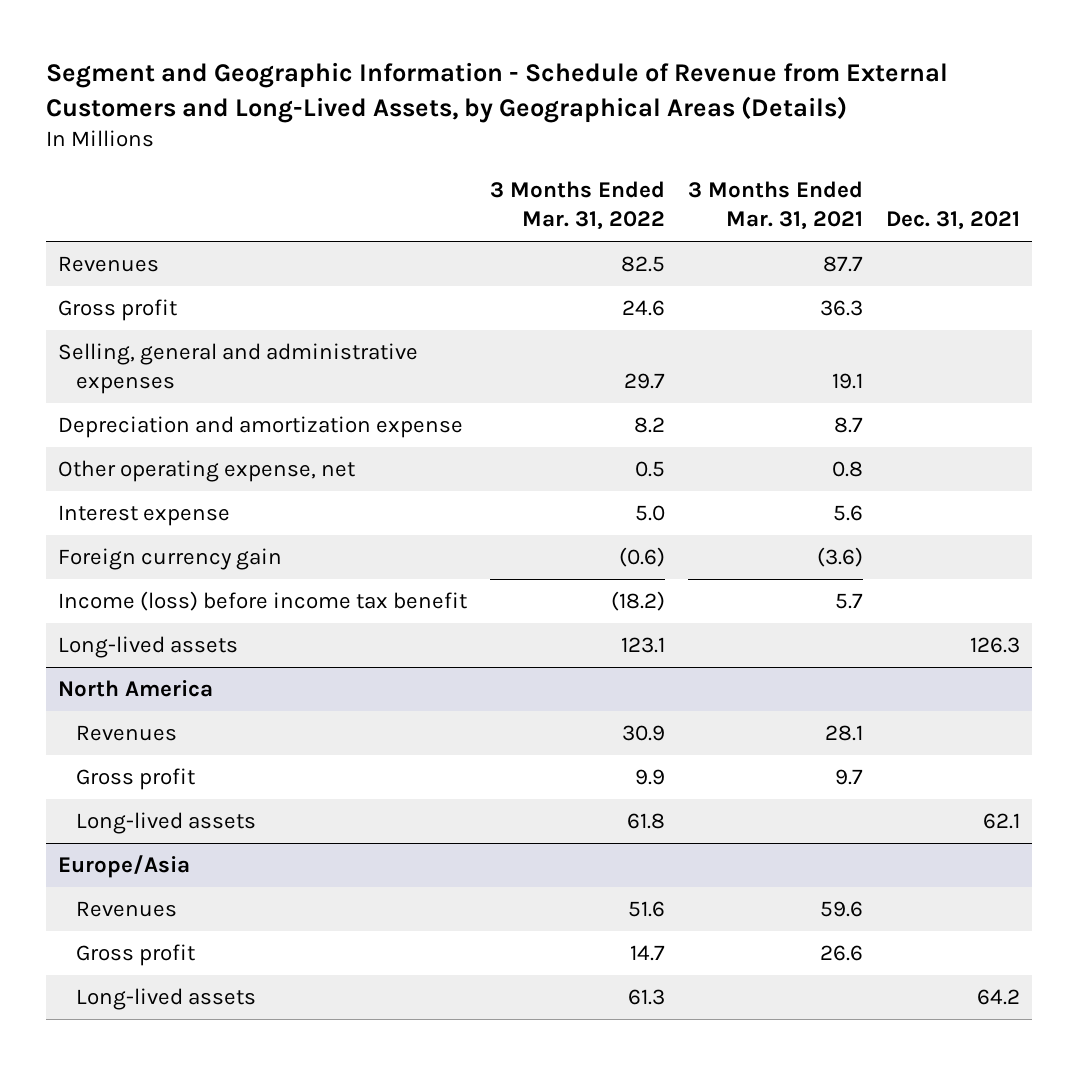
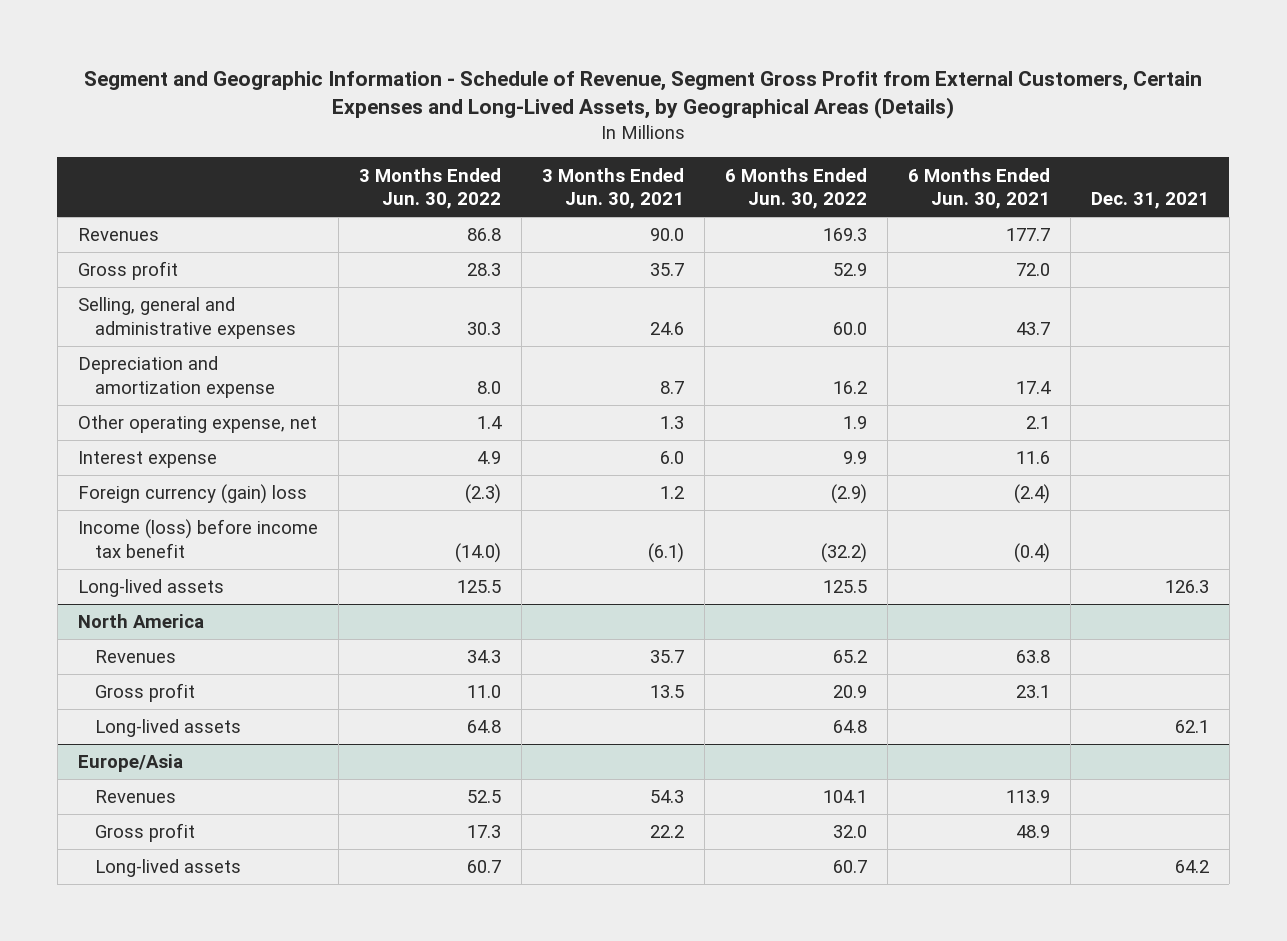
- Segment and Geographic Information - Schedule of Revenue from External Customers and Long-Lived Assets, by Geographical Areas (Details)
+ Segment and Geographic Information - Schedule of Revenue, Segment Gross Profit from External Customers, Certain Expenses and Long-Lived Assets, by Geographical Areas (Details)
- | 3 Months Ended Mar. 31, 2022 | 3 Months Ended Mar. 31, 2021 | Dec. 31, 2021
+ | 3 Months Ended Jun. 30, 2022 | 3 Months Ended Jun. 30, 2021 | 6 Months Ended Jun. 30, 2022 | 6 Months Ended Jun. 30, 2021 | Dec. 31, 2021
- Foreign currency gain | (0.6) | (3.6) |
+ Foreign currency (gain) loss | (2.3) | 1.2 | (2.9) | (2.4) |

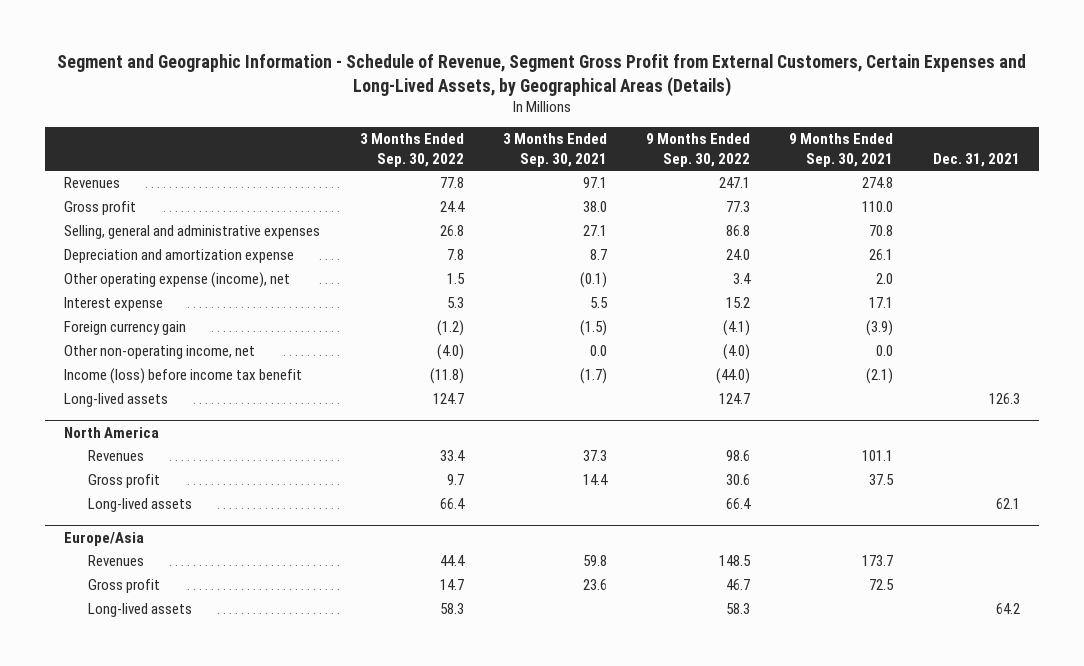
- | 3 Months Ended Jun. 30, 2022 | 3 Months Ended Jun. 30, 2021 | 6 Months Ended Jun. 30, 2022 | 6 Months Ended Jun. 30, 2021 | Dec. 31, 2021
+ | 3 Months Ended Sep. 30, 2022 | 3 Months Ended Sep. 30, 2021 | 9 Months Ended Sep. 30, 2022 | 9 Months Ended Sep. 30, 2021 | Dec. 31, 2021
- Other operating expense, net | 1.4 | 1.3 | 1.9 | 2.1 |
+ Other operating expense (income), net | 1.5 | (0.1) | 3.4 | 2.0 |
- Foreign currency (gain) loss | (2.3) | 1.2 | (2.9) | (2.4) |
+ Foreign currency gain | (1.2) | (1.5) | (4.1) | (3.9) |
+ Other non-operating income, net | (4.0) | 0.0 | (4.0) | 0.0 |

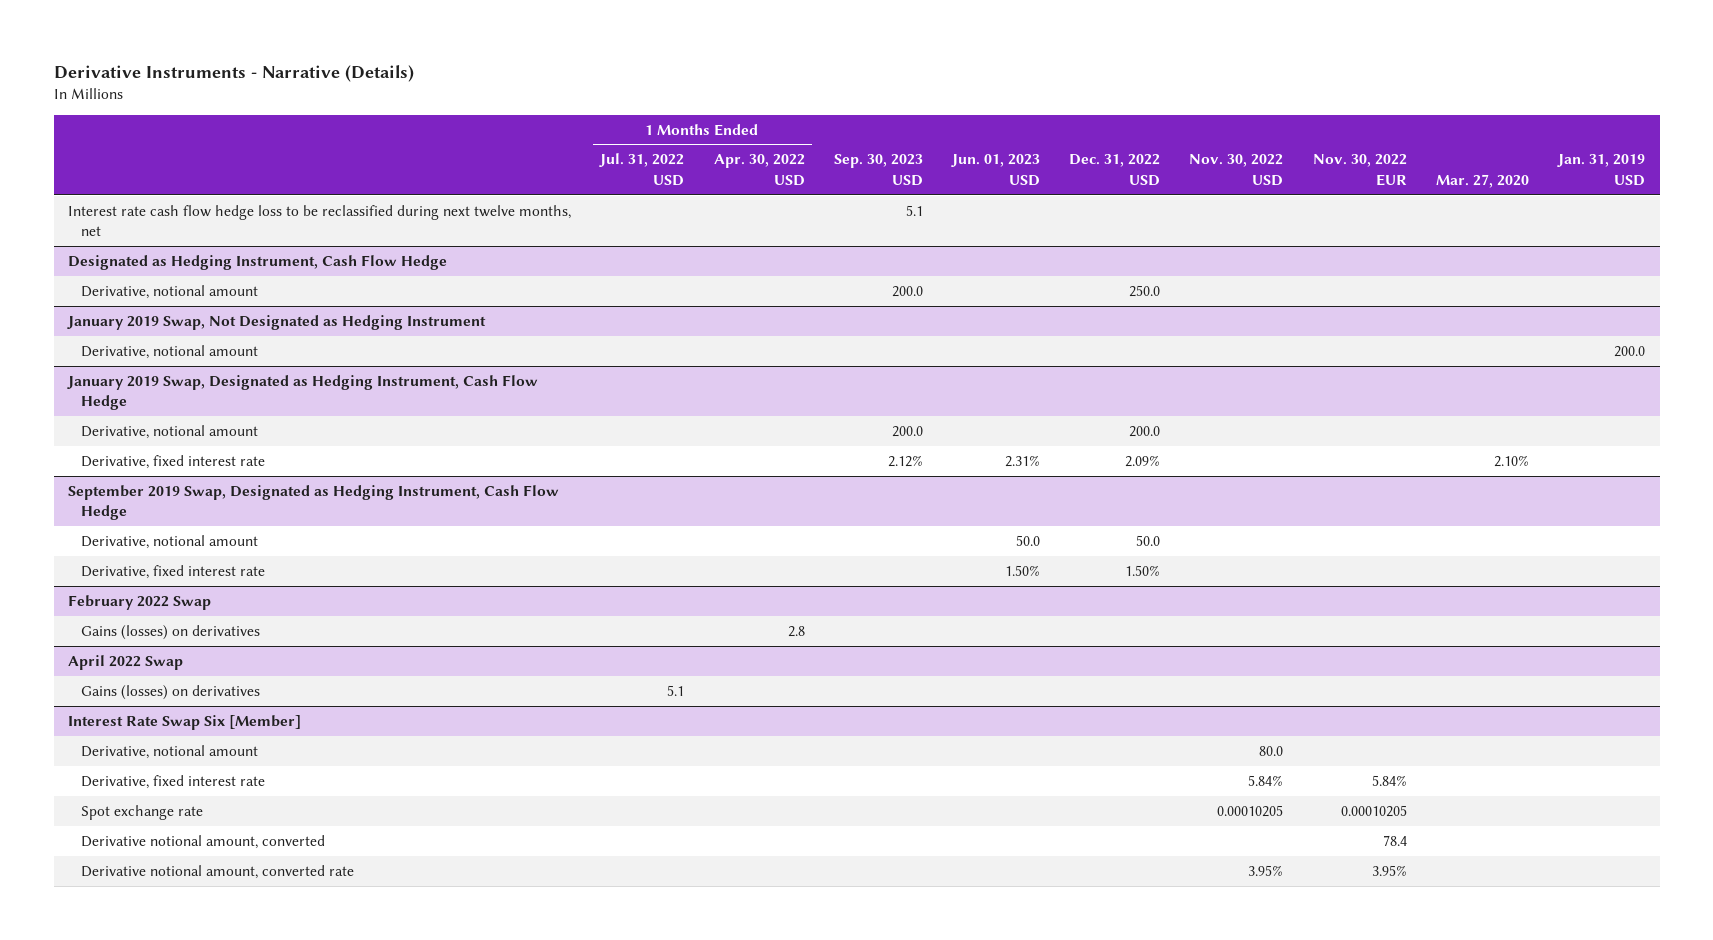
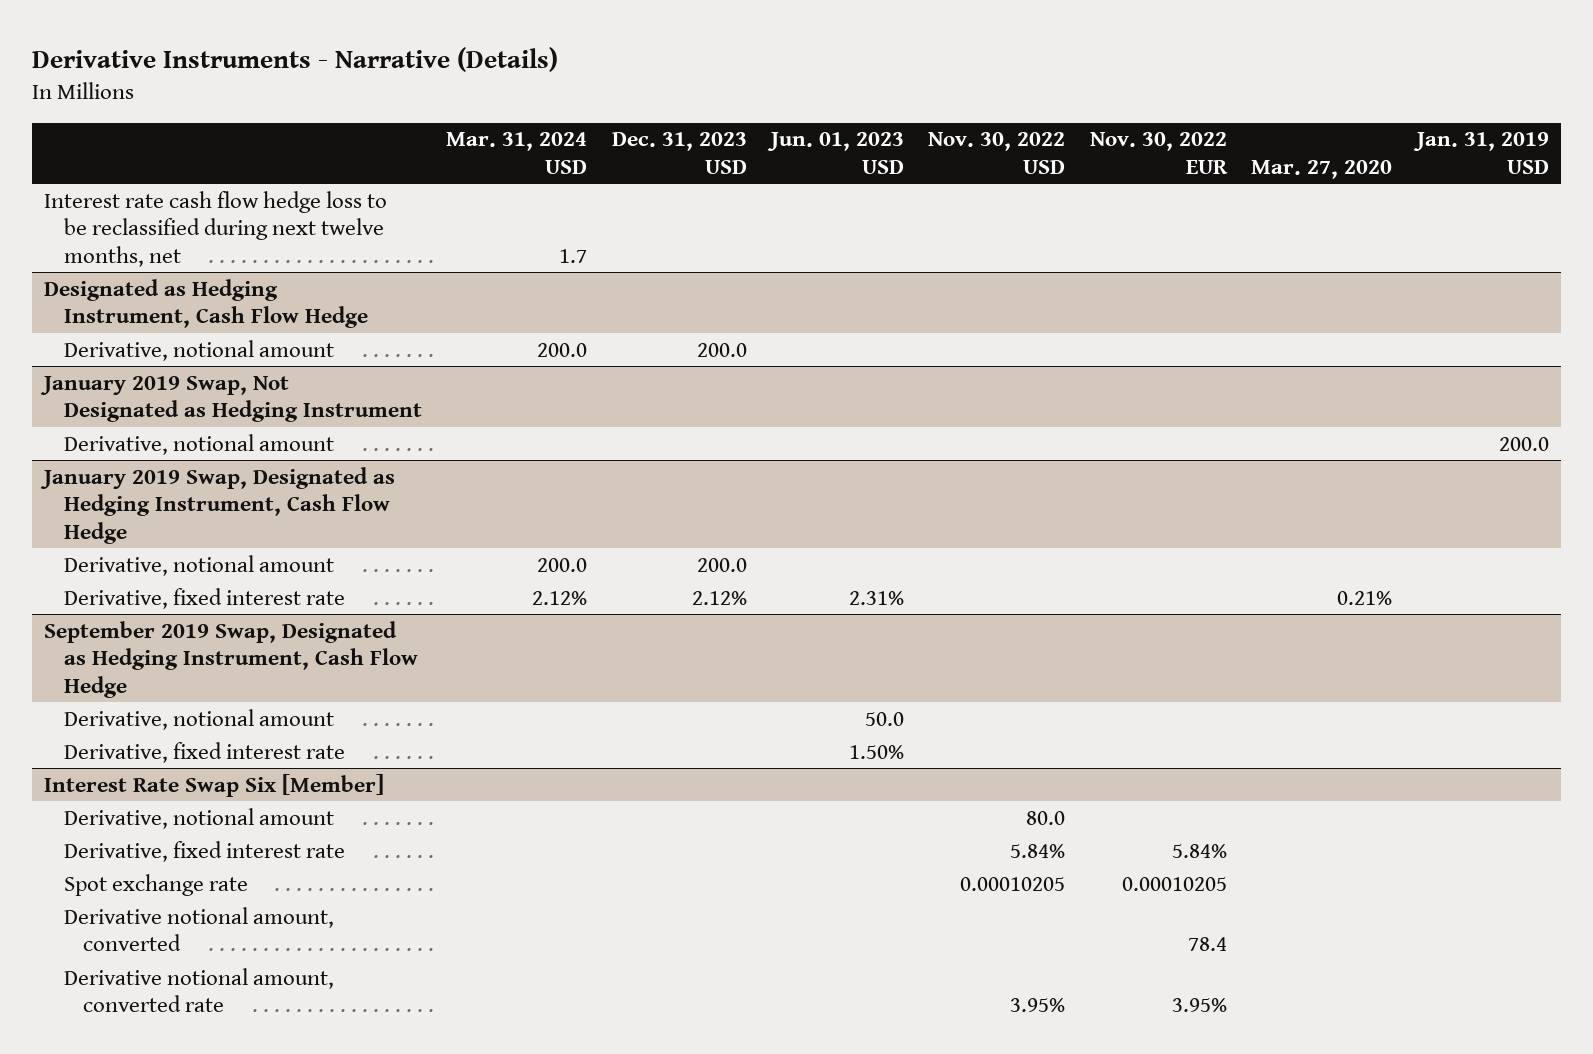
- | 1 Months Ended Jul. 31, 2022 USD | 1 Months Ended Apr. 30, 2022 USD | Sep. 30, 2023 USD | Jun. 01, 2023 USD | Dec. 31, 2022 USD | Nov. 30, 2022 USD | Nov. 30, 2022 EUR | Mar. 27, 2020 | Jan. 31, 2019 USD
+ | Mar. 31, 2024 USD | Dec. 31, 2023 USD | Jun. 01, 2023 USD | Nov. 30, 2022 USD | Nov. 30, 2022 EUR | Mar. 27, 2020 | Jan. 31, 2019 USD
@ January 2019 Swap, Designated as Hedging Instrument, Cash Flow Hedge
- Derivative, fixed interest rate | | | 2.12% | 2.31% | 2.09% | | | 2.10% |
+ Derivative, fixed interest rate | 2.12% | 2.12% | 2.31% | | | 0.21% |
- February 2022 Swap
- Gains (losses) on derivatives | | 2.8 | | | | | | |
- April 2022 Swap
- Gains (losses) on derivatives | 5.1 | | | | | | | |

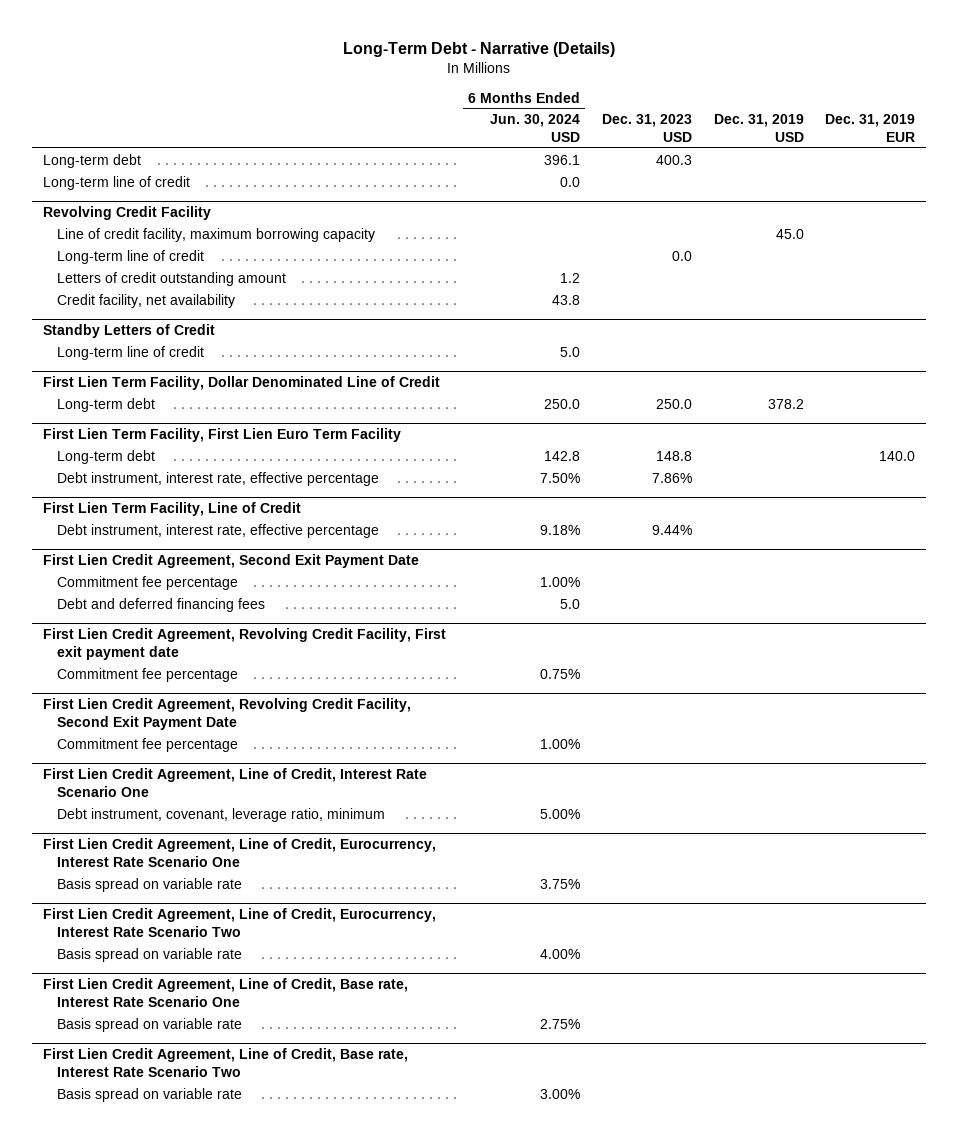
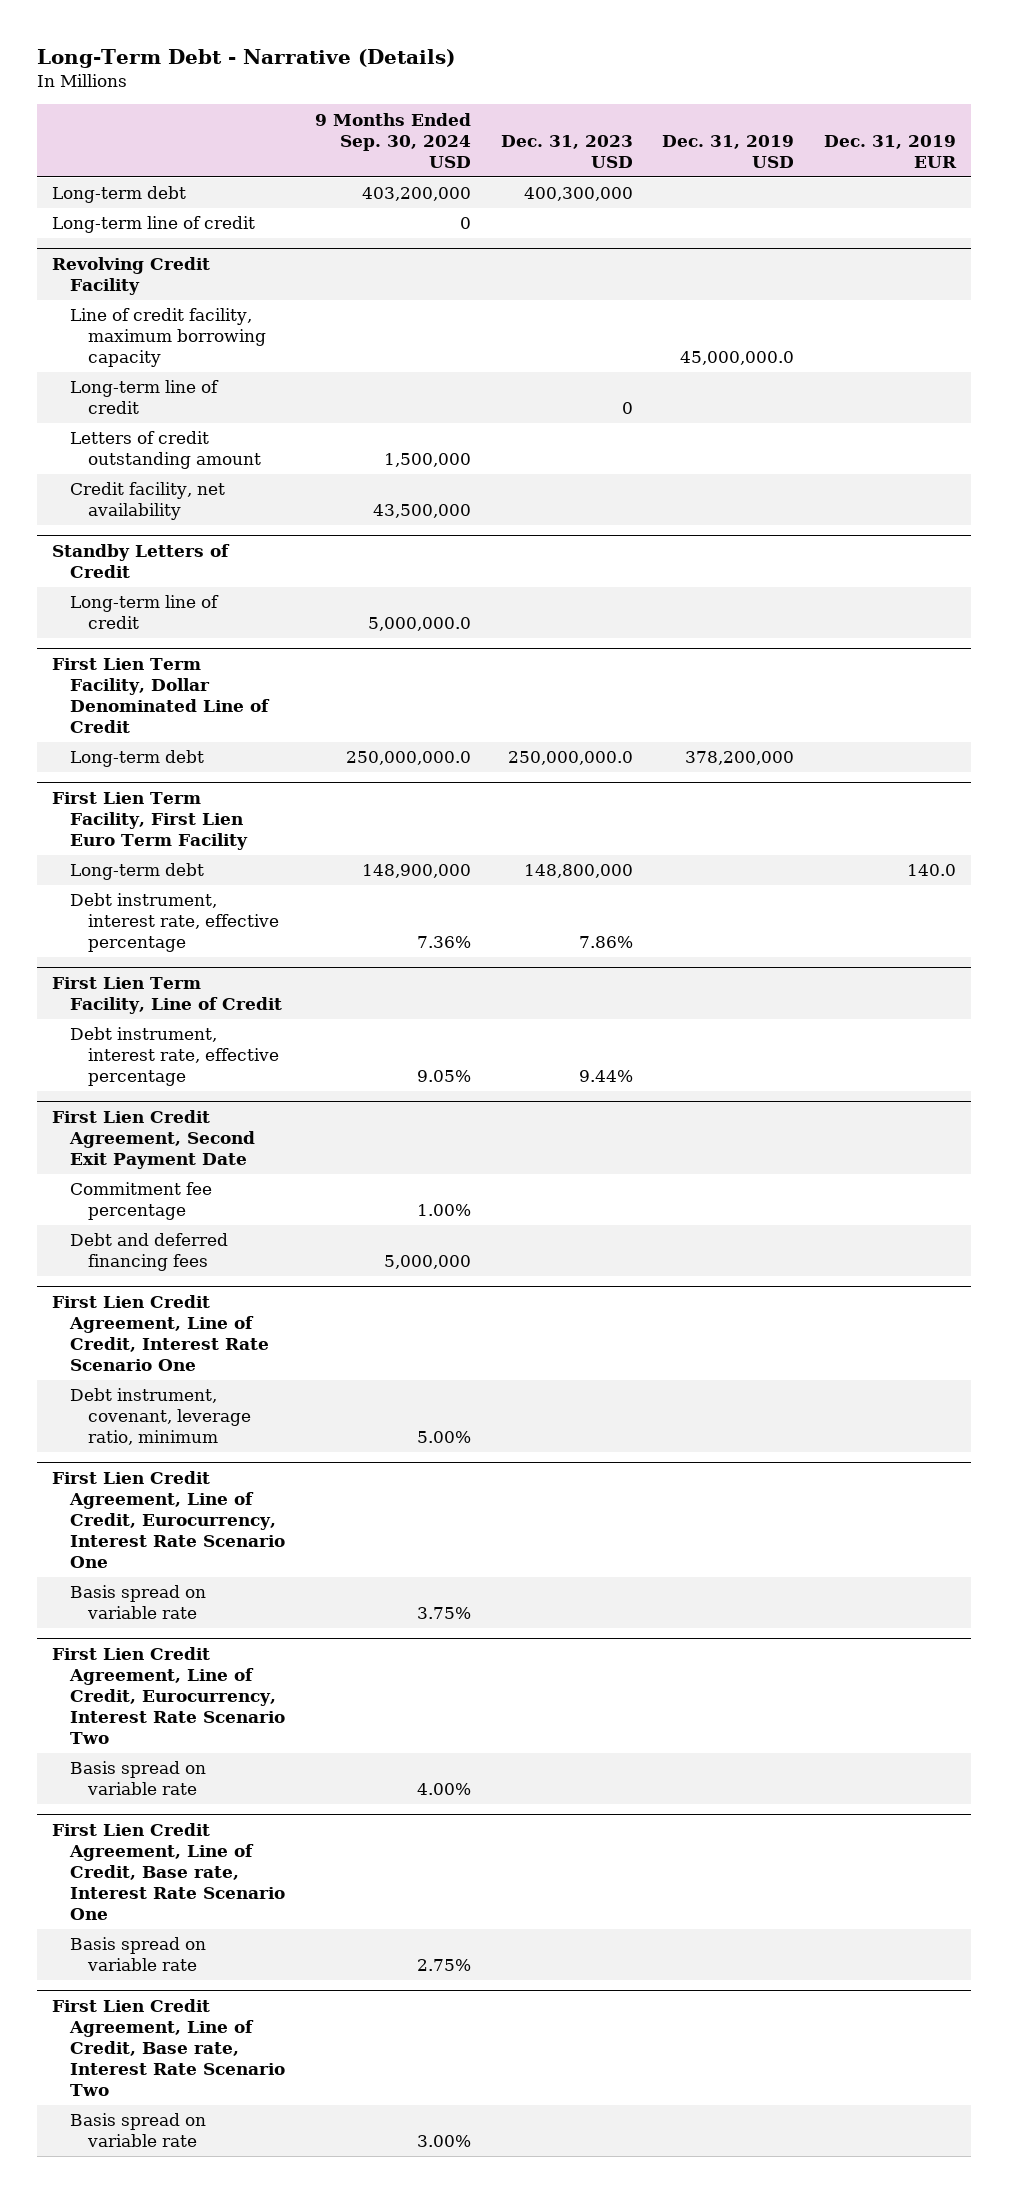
- | 6 Months Ended Jun. 30, 2024 USD | Dec. 31, 2023 USD | Dec. 31, 2019 USD | Dec. 31, 2019 EUR
+ | 9 Months Ended Sep. 30, 2024 USD | Dec. 31, 2023 USD | Dec. 31, 2019 USD | Dec. 31, 2019 EUR
- Long-term debt | 396.1 | 400.3 | |
+ Long-term debt | 403,200,000 | 400,300,000 | |
@ Revolving Credit Facility
- Line of credit facility, maximum borrowing capacity | | | 45.0 |
- Long-term line of credit | | 0.0 | |
+ Line of credit facility, maximum borrowing capacity | | | 45,000,000.0 |
+ Long-term line of credit | | 0 | |
@ First Lien Term Facility, Dollar Denominated Line of Credit
- Long-term debt | 250.0 | 250.0 | 378.2 |
+ Long-term debt | 250,000,000.0 | 250,000,000.0 | 378,200,000 |
@ First Lien Term Facility, First Lien Euro Term Facility
- Long-term debt | 142.8 | 148.8 | | 140.0
+ Long-term debt | 148,900,000 | 148,800,000 | | 140.0
- First Lien Credit Agreement, Revolving Credit Facility, First exit payment date
- Commitment fee percentage | 0.75% | | |
- First Lien Credit Agreement, Revolving Credit Facility, Second Exit Payment Date
- Commitment fee percentage | 1.00% | | |

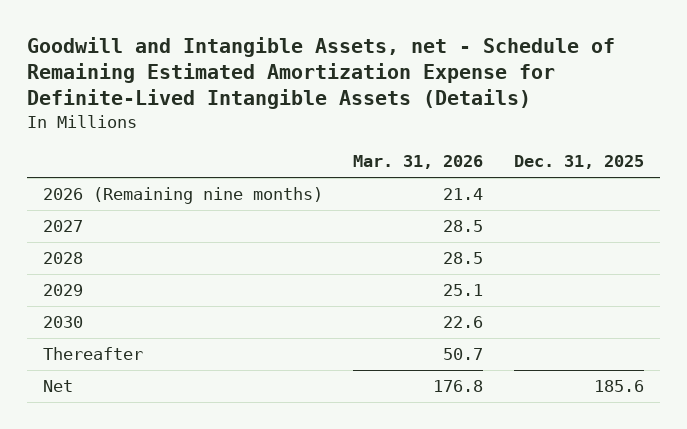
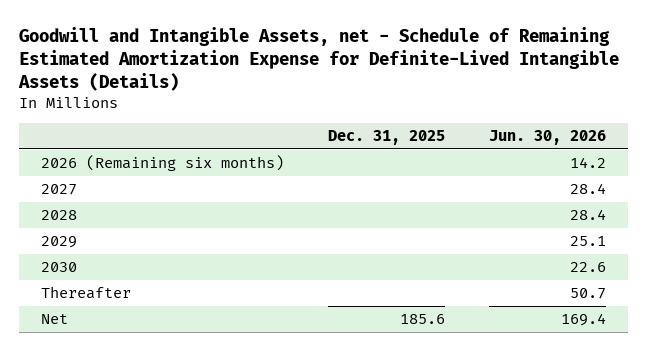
- | Mar. 31, 2026 | Dec. 31, 2025
+ | Dec. 31, 2025 | Jun. 30, 2026
- 2026 (Remaining nine months) | 21.4 |
+ 2026 (Remaining six months) | | 14.2

